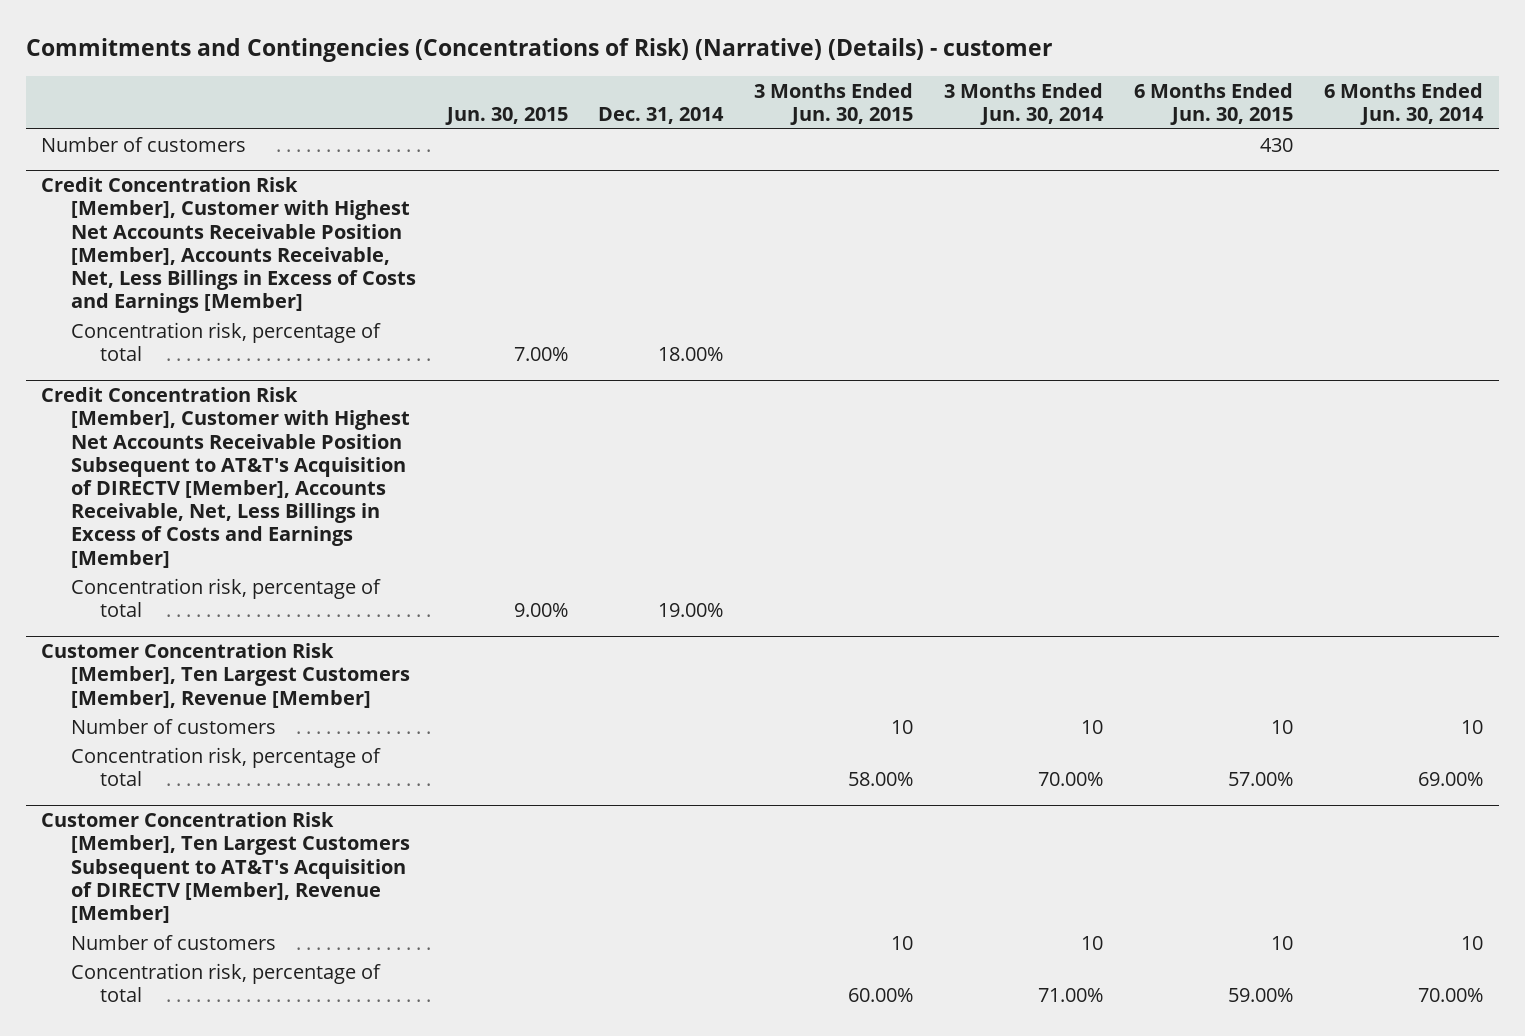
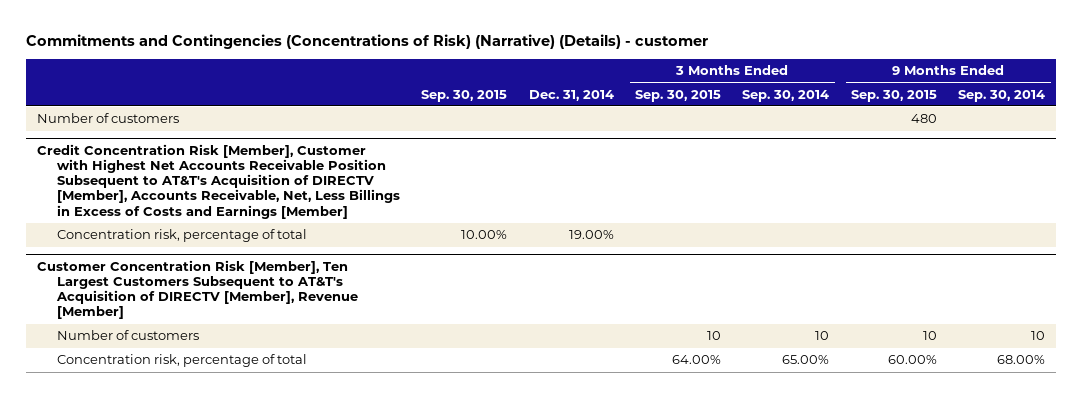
- | Jun. 30, 2015 | Dec. 31, 2014 | 3 Months Ended Jun. 30, 2015 | 3 Months Ended Jun. 30, 2014 | 6 Months Ended Jun. 30, 2015 | 6 Months Ended Jun. 30, 2014
+ | Sep. 30, 2015 | Dec. 31, 2014 | 3 Months Ended Sep. 30, 2015 | 3 Months Ended Sep. 30, 2014 | 9 Months Ended Sep. 30, 2015 | 9 Months Ended Sep. 30, 2014
- Credit Concentration Risk [Member], Customer with Highest Net Accounts Receivable Position [Member], Accounts Receivable, Net, Less Billings in Excess of Costs and Earnings [Member]
- Concentration risk, percentage of total | 7.00% | 18.00% | | | |
- Customer Concentration Risk [Member], Ten Largest Customers [Member], Revenue [Member]
- Number of customers | | | 10 | 10 | 10 | 10
- Concentration risk, percentage of total | | | 58.00% | 70.00% | 57.00% | 69.00%

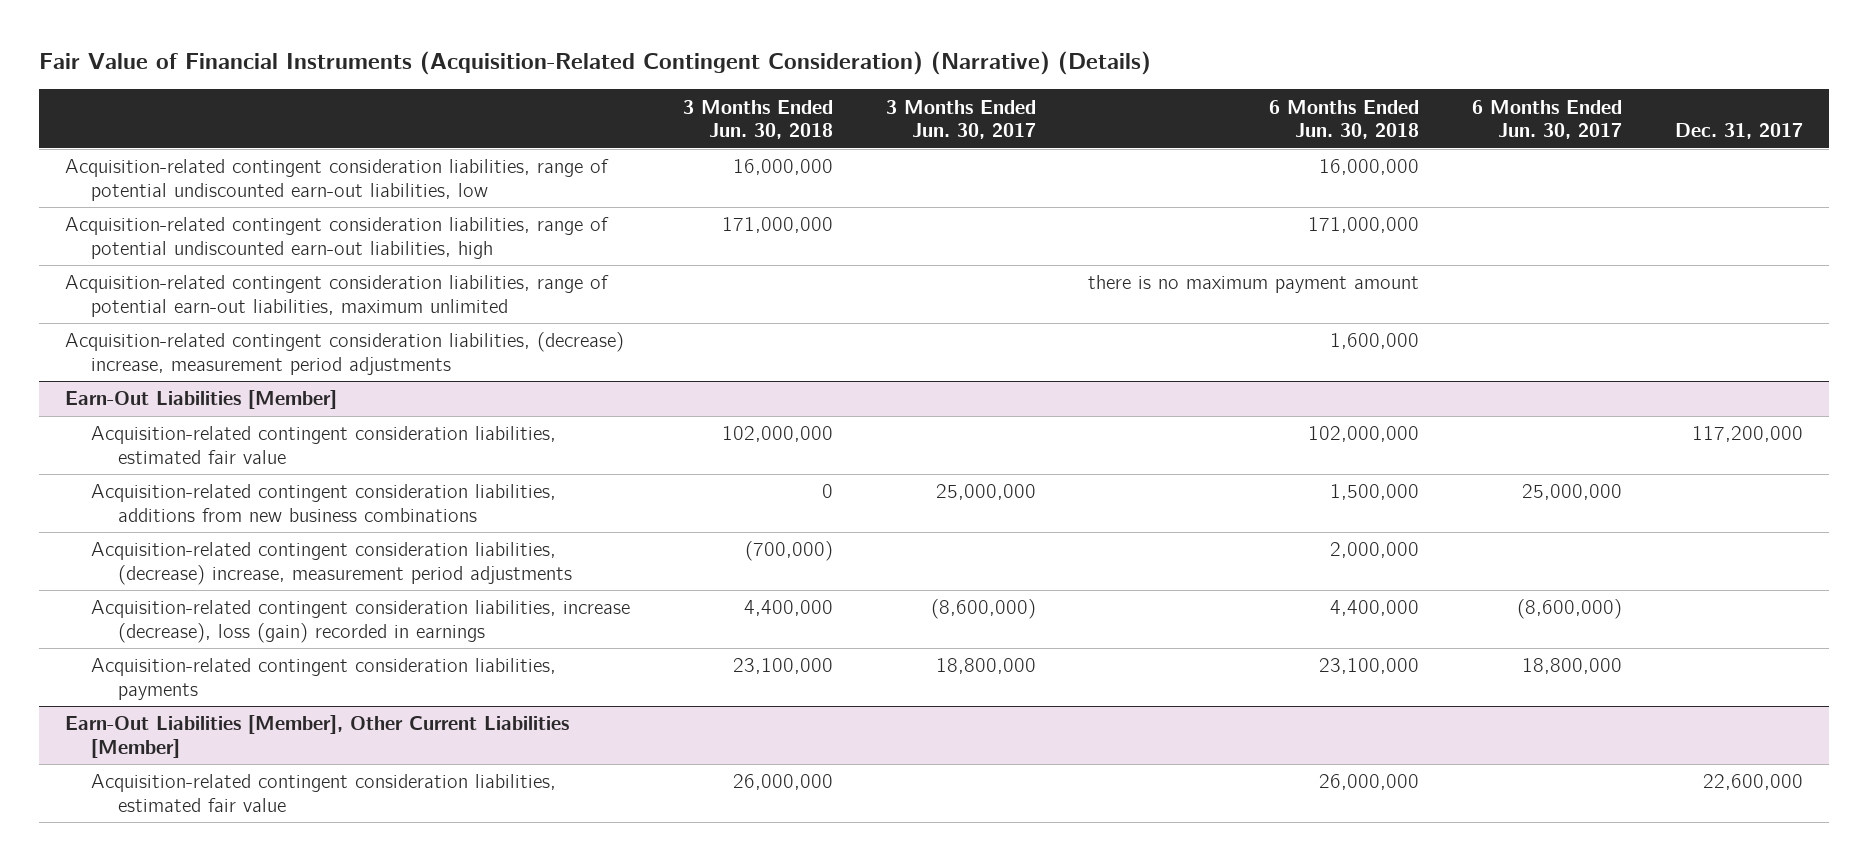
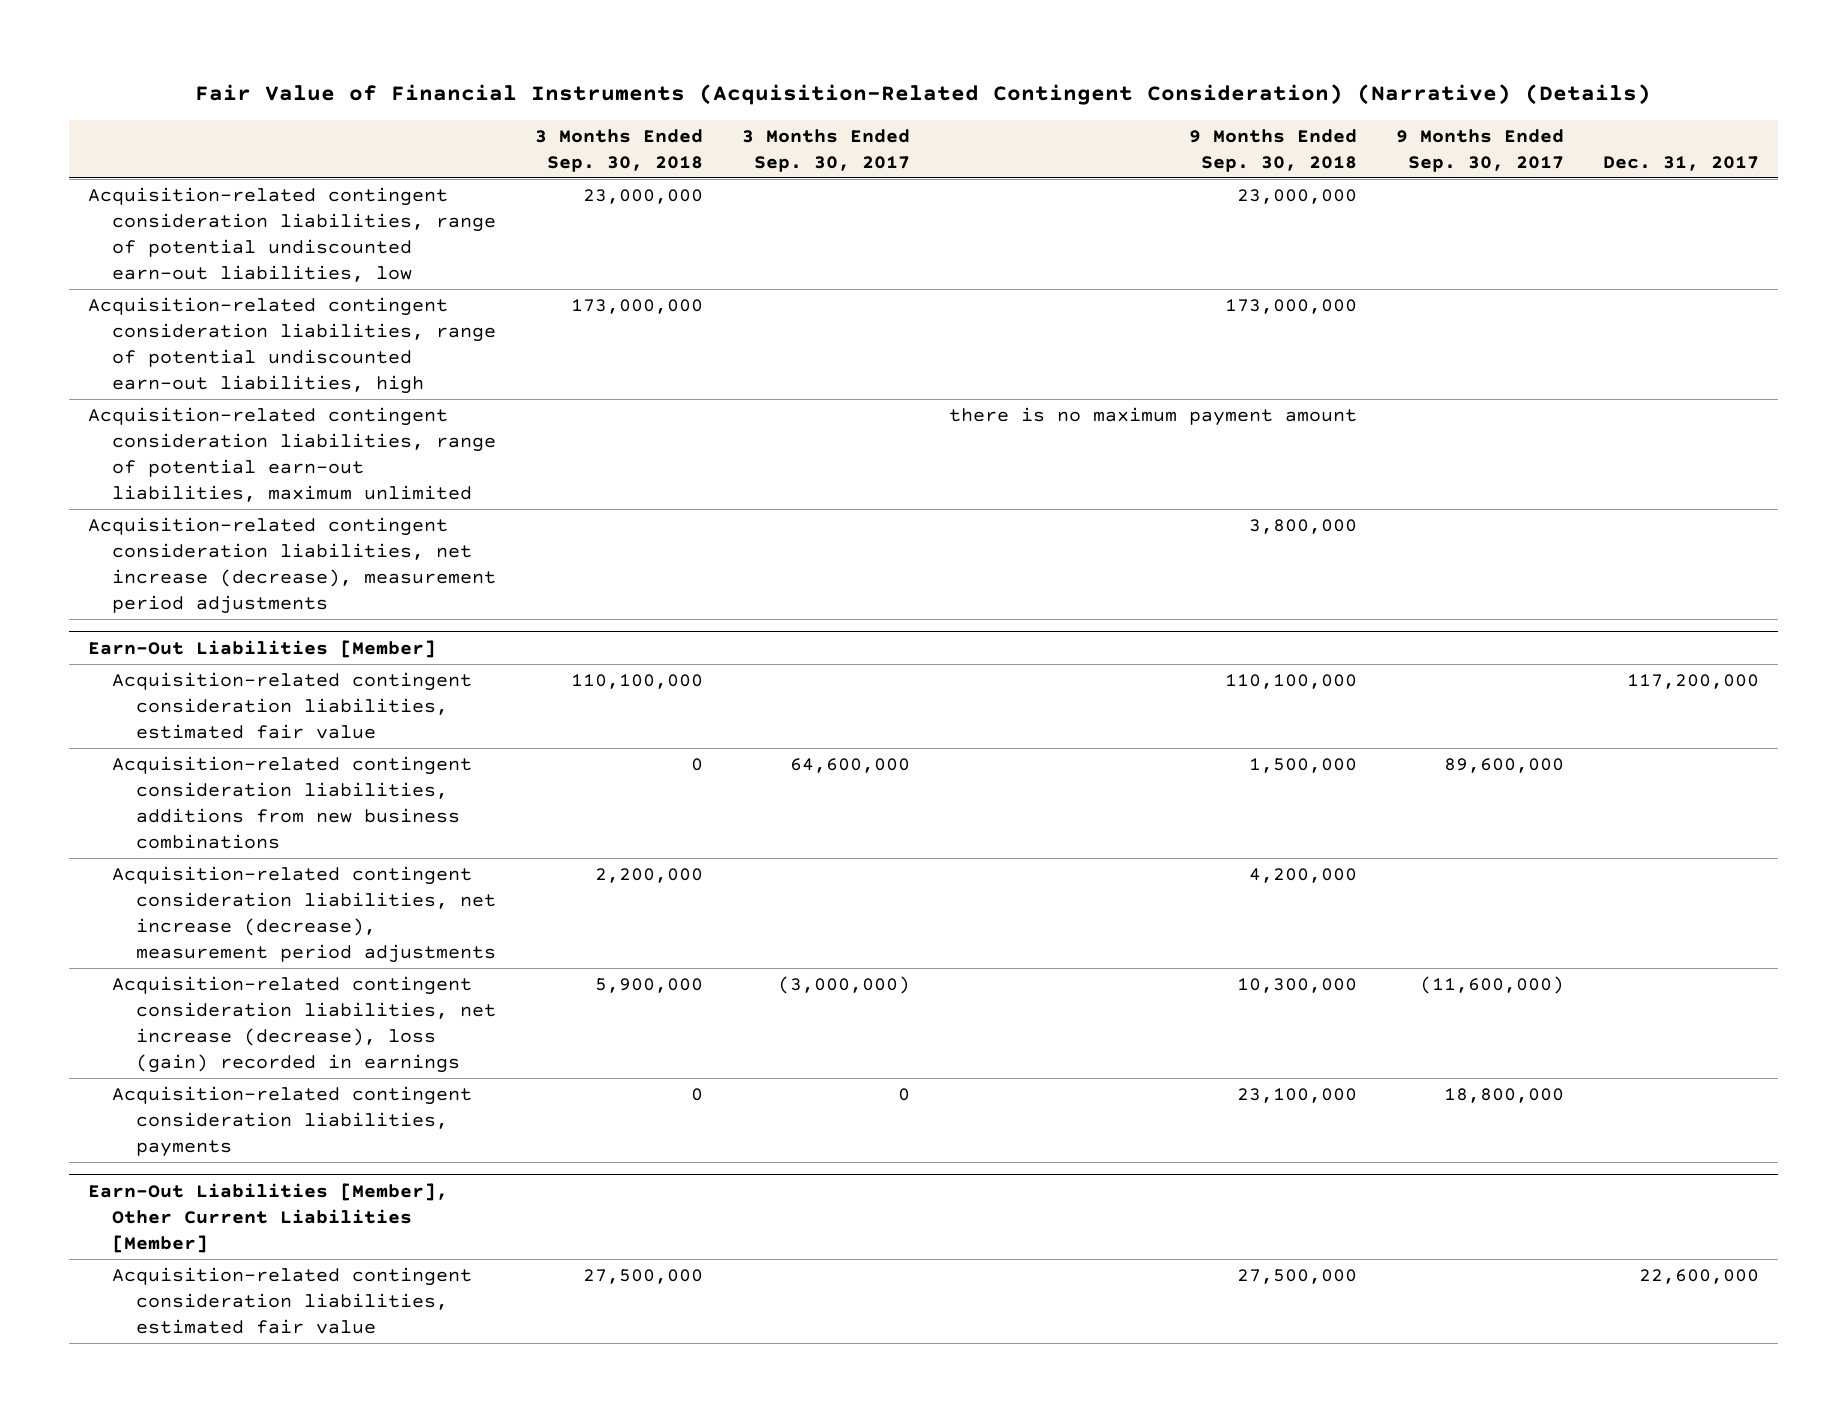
- | 3 Months Ended Jun. 30, 2018 | 3 Months Ended Jun. 30, 2017 | 6 Months Ended Jun. 30, 2018 | 6 Months Ended Jun. 30, 2017 | Dec. 31, 2017
+ | 3 Months Ended Sep. 30, 2018 | 3 Months Ended Sep. 30, 2017 | 9 Months Ended Sep. 30, 2018 | 9 Months Ended Sep. 30, 2017 | Dec. 31, 2017
- Acquisition-related contingent consideration liabilities, (decrease) increase, measurement period adjustments | | | 1,600,000 | |
+ Acquisition-related contingent consideration liabilities, net increase (decrease), measurement period adjustments | | | 3,800,000 | |
@ Earn-Out Liabilities [Member]
- Acquisition-related contingent consideration liabilities, (decrease) increase, measurement period adjustments | (700,000) | | 2,000,000 | |
- Acquisition-related contingent consideration liabilities, increase (decrease), loss (gain) recorded in earnings | 4,400,000 | (8,600,000) | 4,400,000 | (8,600,000) |
+ Acquisition-related contingent consideration liabilities, net increase (decrease), measurement period adjustments | 2,200,000 | | 4,200,000 | |
+ Acquisition-related contingent consideration liabilities, net increase (decrease), loss (gain) recorded in earnings | 5,900,000 | (3,000,000) | 10,300,000 | (11,600,000) |

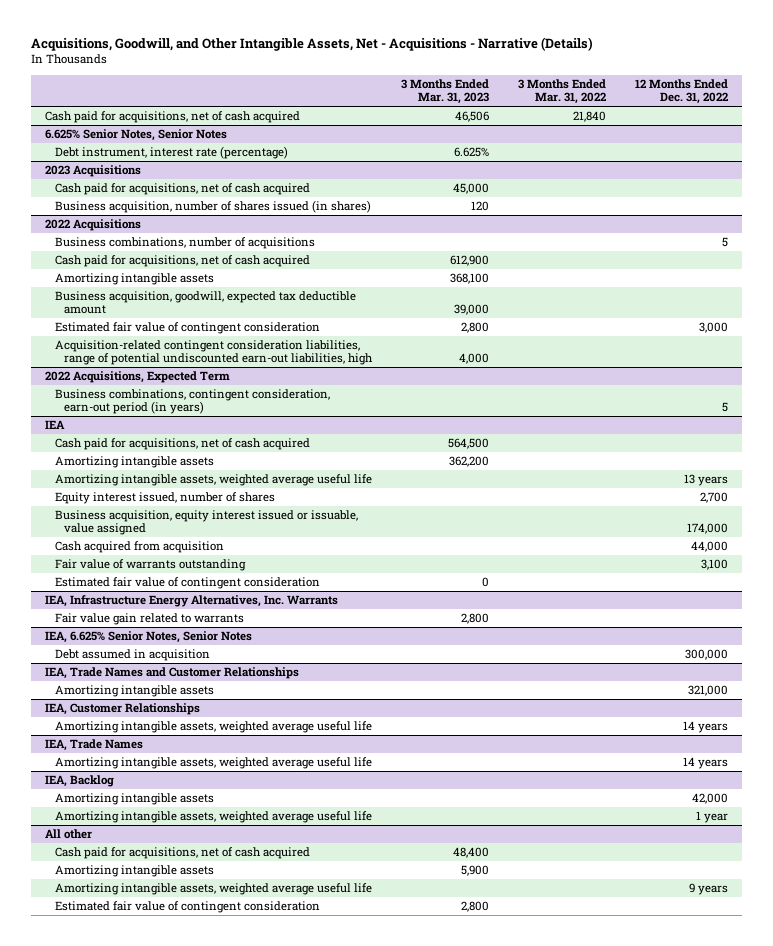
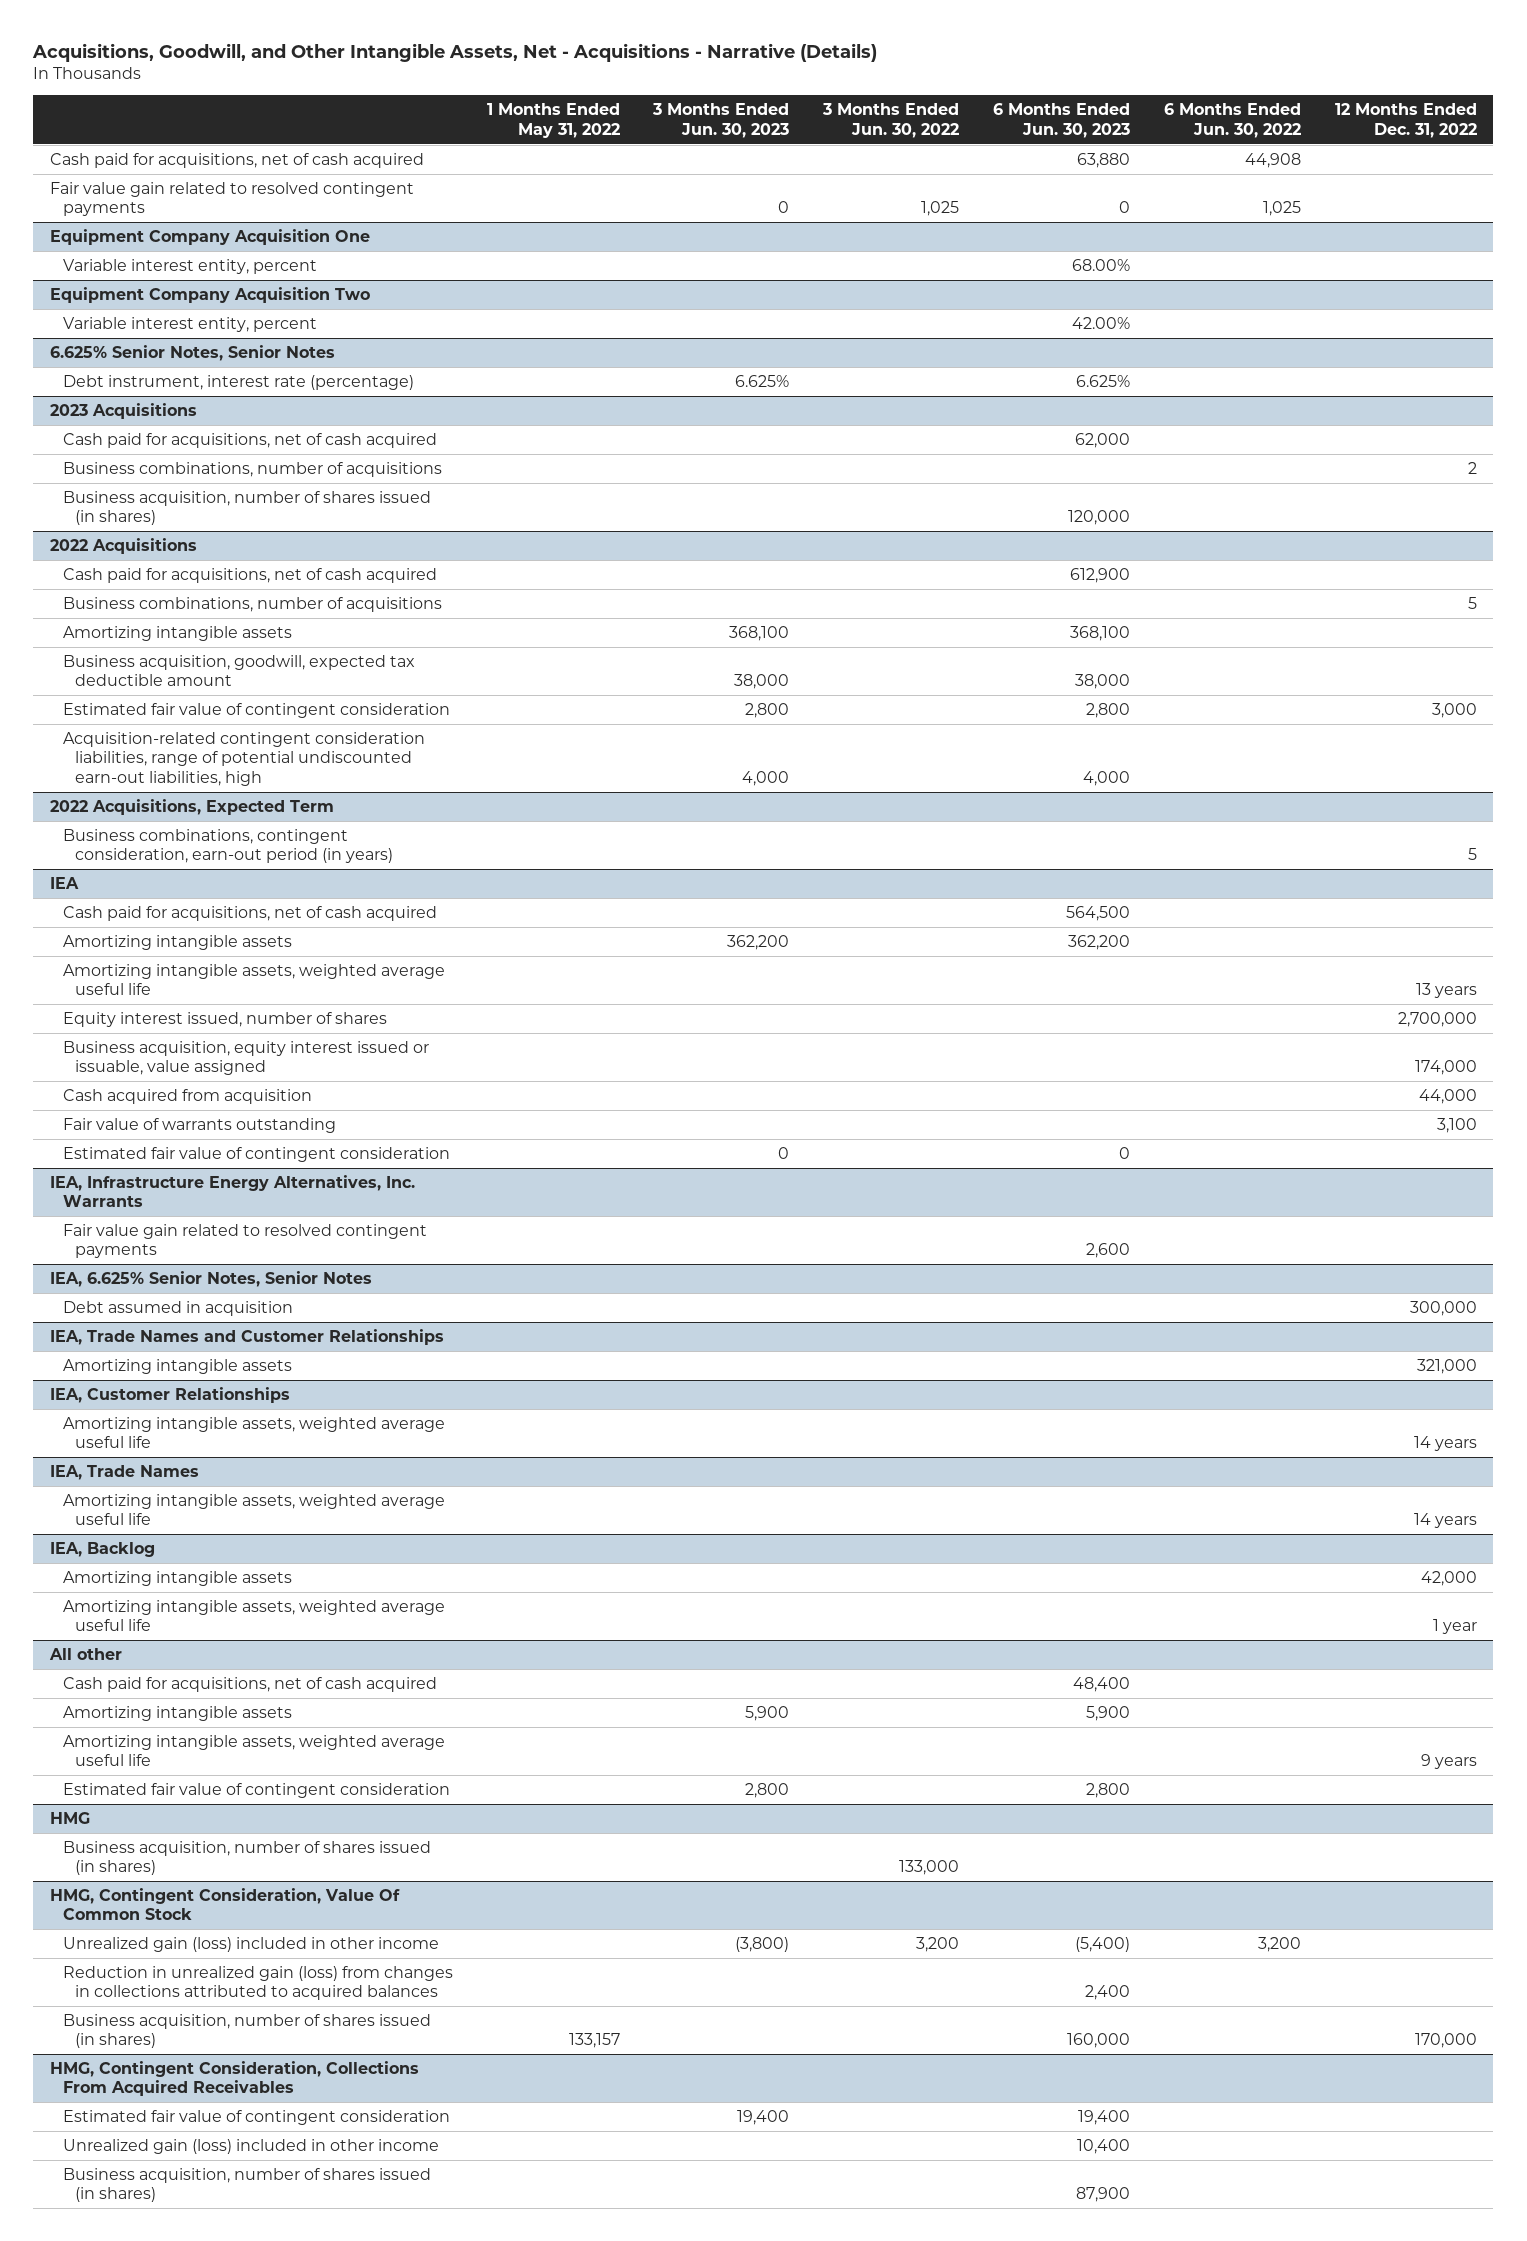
- | 3 Months Ended Mar. 31, 2023 | 3 Months Ended Mar. 31, 2022 | 12 Months Ended Dec. 31, 2022
+ | 1 Months Ended May 31, 2022 | 3 Months Ended Jun. 30, 2023 | 3 Months Ended Jun. 30, 2022 | 6 Months Ended Jun. 30, 2023 | 6 Months Ended Jun. 30, 2022 | 12 Months Ended Dec. 31, 2022
+ Fair value gain related to resolved contingent payments | | 0 | 1,025 | 0 | 1,025 |
+ Equipment Company Acquisition One
+ Variable interest entity, percent | | | | 68.00% | |
+ Equipment Company Acquisition Two
+ Variable interest entity, percent | | | | 42.00% | |
@ 2023 Acquisitions
+ Business combinations, number of acquisitions | | | | | | 2
@ 2022 Acquisitions
moved down: Business combinations, number of acquisitions | | | | | | 5
@ IEA
- Equity interest issued, number of shares | | | 2,700
+ Equity interest issued, number of shares | | | | | | 2,700,000
@ IEA, Infrastructure Energy Alternatives, Inc. Warrants
- Fair value gain related to warrants | 2,800 | |
+ Fair value gain related to resolved contingent payments | | | | 2,600 | |
+ HMG
+ Business acquisition, number of shares issued (in shares) | | | 133,000 | | |
+ HMG, Contingent Consideration, Value Of Common Stock
+ Unrealized gain (loss) included in other income | | (3,800) | 3,200 | (5,400) | 3,200 |
+ Reduction in unrealized gain (loss) from changes in collections attributed to acquired balances | | | | 2,400 | |
+ Business acquisition, number of shares issued (in shares) | 133,157 | | | 160,000 | | 170,000
+ HMG, Contingent Consideration, Collections From Acquired Receivables
+ Estimated fair value of contingent consideration | | 19,400 | | 19,400 | |
+ Unrealized gain (loss) included in other income | | | | 10,400 | |
+ Business acquisition, number of shares issued (in shares) | | | | 87,900 | |

